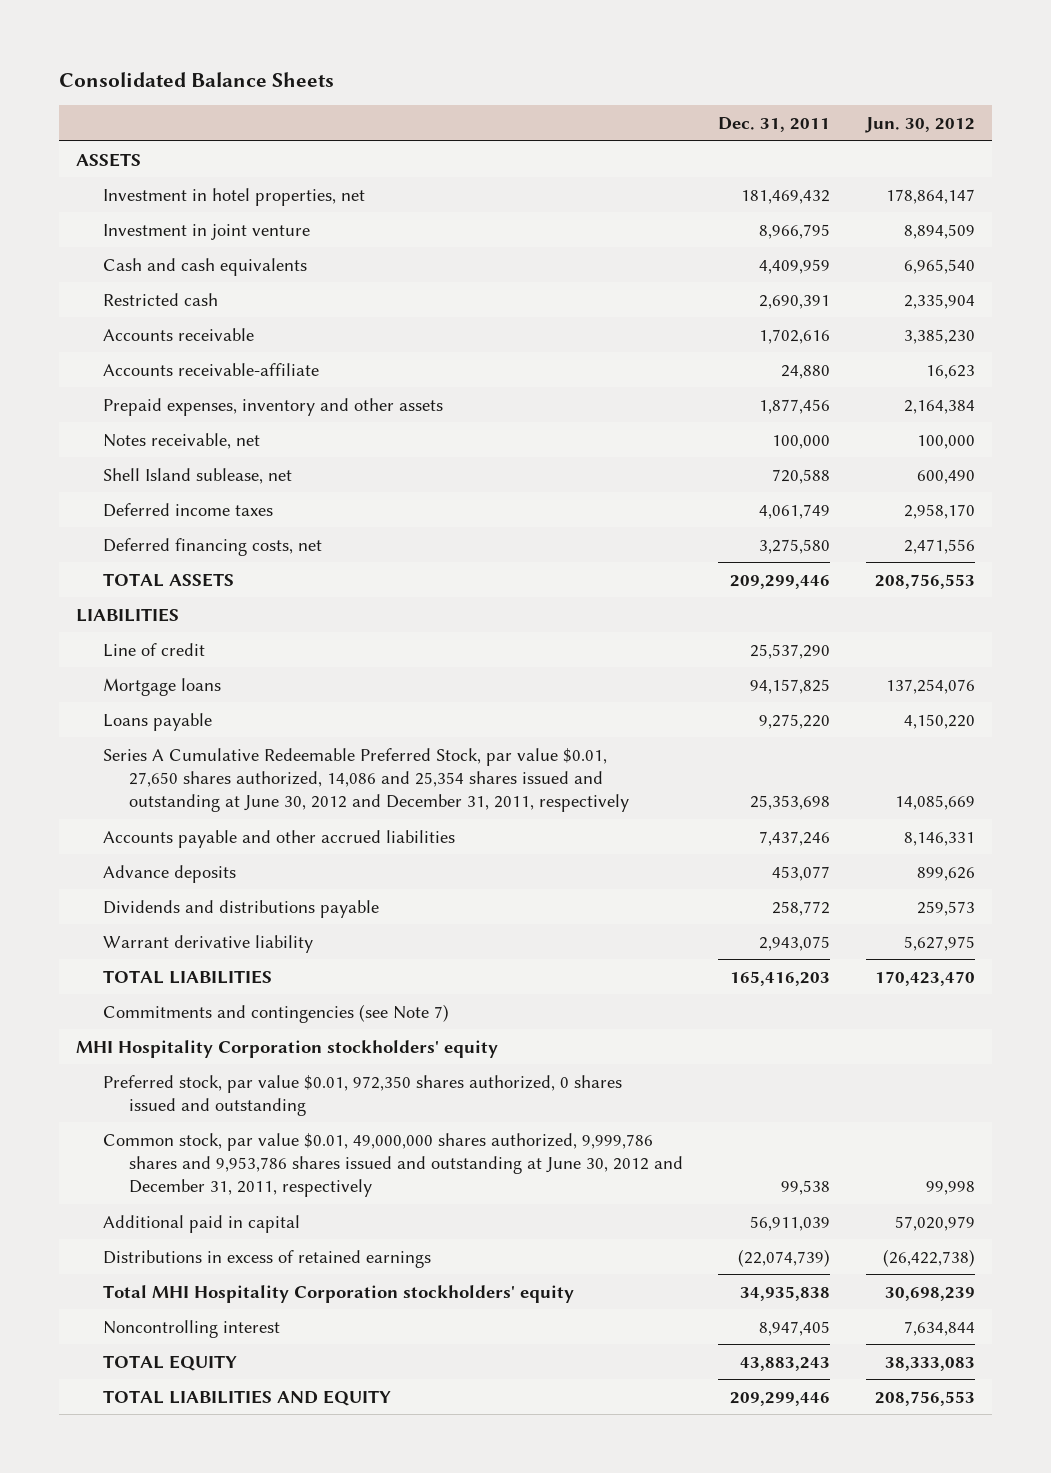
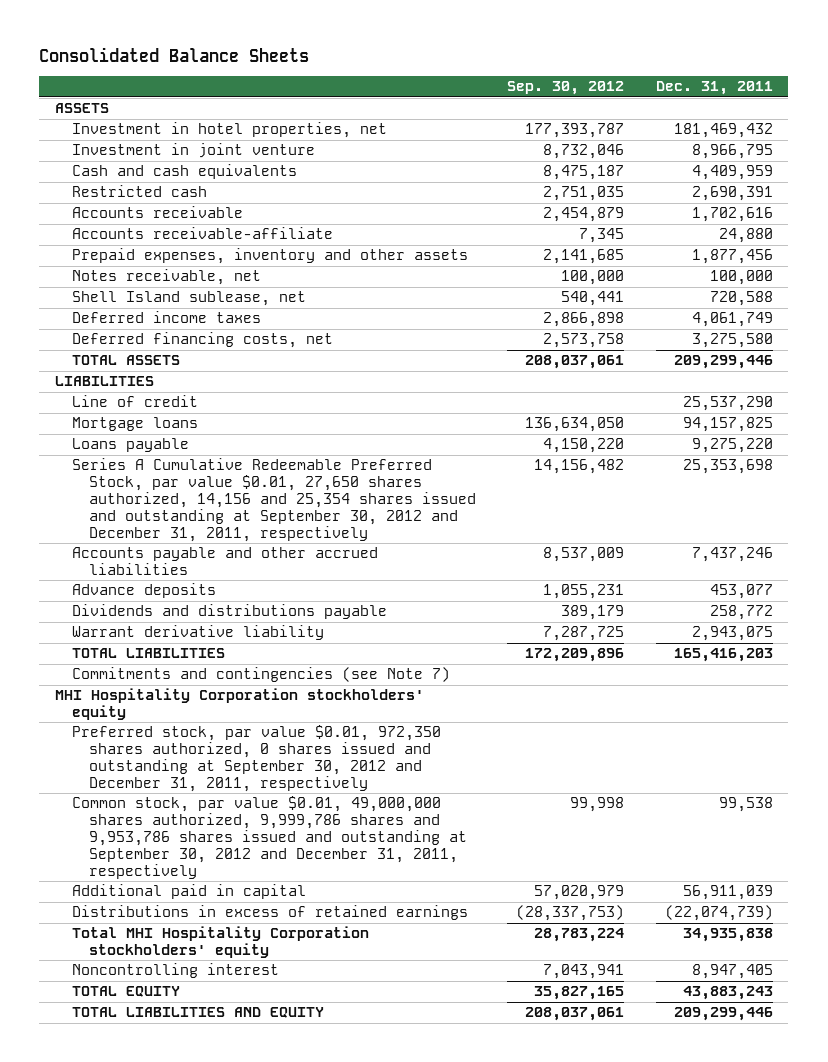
- | Dec. 31, 2011 | Jun. 30, 2012
+ | Sep. 30, 2012 | Dec. 31, 2011
- Series A Cumulative Redeemable Preferred Stock, par value $0.01, 27,650 shares authorized, 14,086 and 25,354 shares issued and outstanding at June 30, 2012 and December 31, 2011, respectively | 25,353,698 | 14,085,669
+ Series A Cumulative Redeemable Preferred Stock, par value $0.01, 27,650 shares authorized, 14,156 and 25,354 shares issued and outstanding at September 30, 2012 and December 31, 2011, respectively | 14,156,482 | 25,353,698
- Preferred stock, par value $0.01, 972,350 shares authorized, 0 shares issued and outstanding
- Common stock, par value $0.01, 49,000,000 shares authorized, 9,999,786 shares and 9,953,786 shares issued and outstanding at June 30, 2012 and December 31, 2011, respectively | 99,538 | 99,998
+ Preferred stock, par value $0.01, 972,350 shares authorized, 0 shares issued and outstanding at September 30, 2012 and December 31, 2011, respectively
+ Common stock, par value $0.01, 49,000,000 shares authorized, 9,999,786 shares and 9,953,786 shares issued and outstanding at September 30, 2012 and December 31, 2011, respectively | 99,998 | 99,538

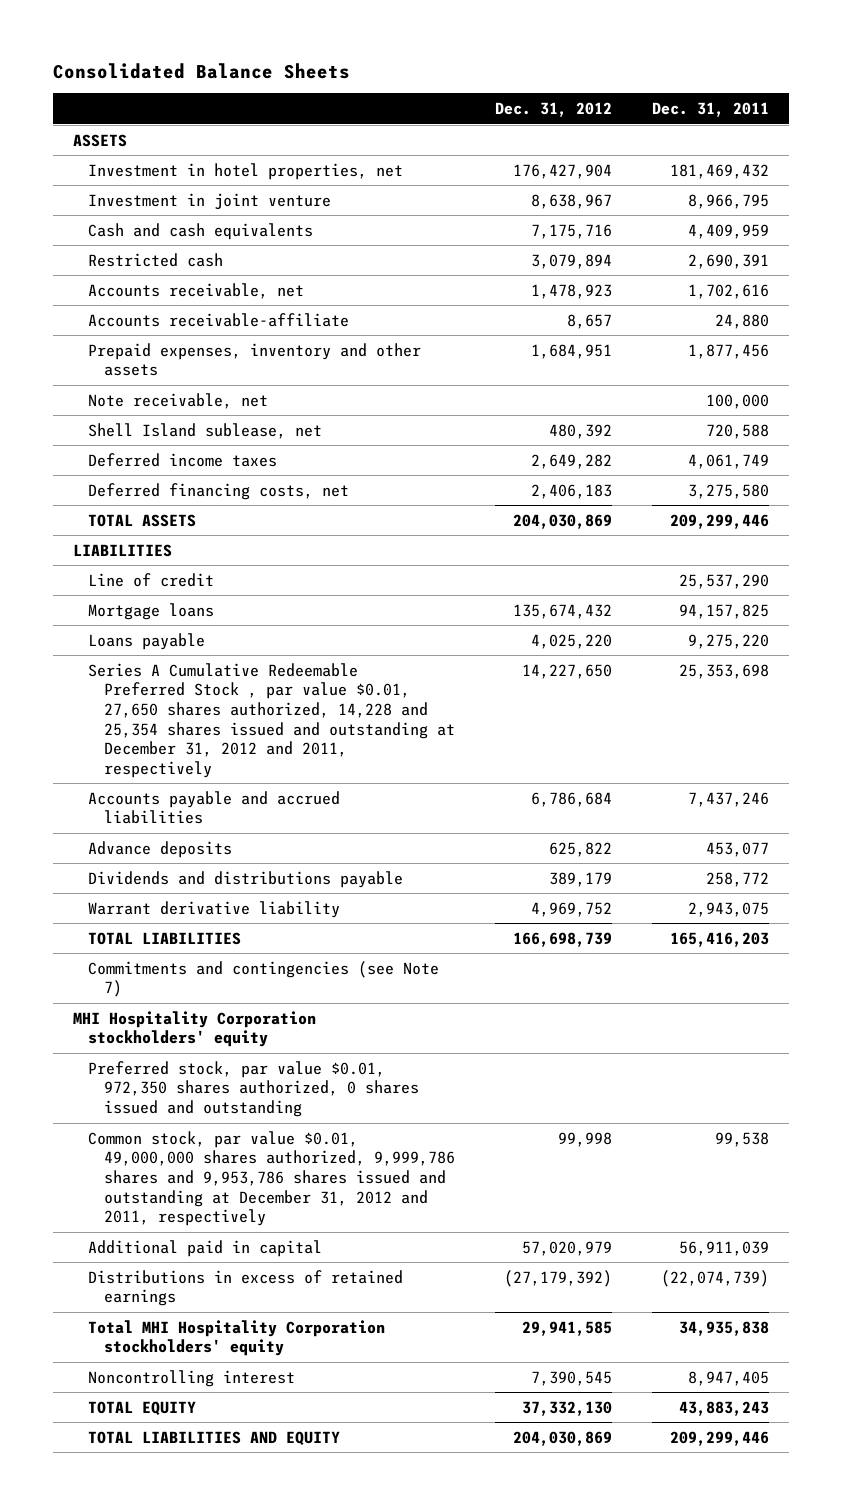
- | Sep. 30, 2012 | Dec. 31, 2011
+ | Dec. 31, 2012 | Dec. 31, 2011
- Accounts receivable | 2,454,879 | 1,702,616
+ Accounts receivable, net | 1,478,923 | 1,702,616
- Notes receivable, net | 100,000 | 100,000
+ Note receivable, net | | 100,000
- Series A Cumulative Redeemable Preferred Stock, par value $0.01, 27,650 shares authorized, 14,156 and 25,354 shares issued and outstanding at September 30, 2012 and December 31, 2011, respectively | 14,156,482 | 25,353,698
- Accounts payable and other accrued liabilities | 8,537,009 | 7,437,246
+ Series A Cumulative Redeemable Preferred Stock , par value $0.01, 27,650 shares authorized, 14,228 and 25,354 shares issued and outstanding at December 31, 2012 and 2011, respectively | 14,227,650 | 25,353,698
+ Accounts payable and accrued liabilities | 6,786,684 | 7,437,246
- Preferred stock, par value $0.01, 972,350 shares authorized, 0 shares issued and outstanding at September 30, 2012 and December 31, 2011, respectively
- Common stock, par value $0.01, 49,000,000 shares authorized, 9,999,786 shares and 9,953,786 shares issued and outstanding at September 30, 2012 and December 31, 2011, respectively | 99,998 | 99,538
+ Preferred stock, par value $0.01, 972,350 shares authorized, 0 shares issued and outstanding
+ Common stock, par value $0.01, 49,000,000 shares authorized, 9,999,786 shares and 9,953,786 shares issued and outstanding at December 31, 2012 and 2011, respectively | 99,998 | 99,538

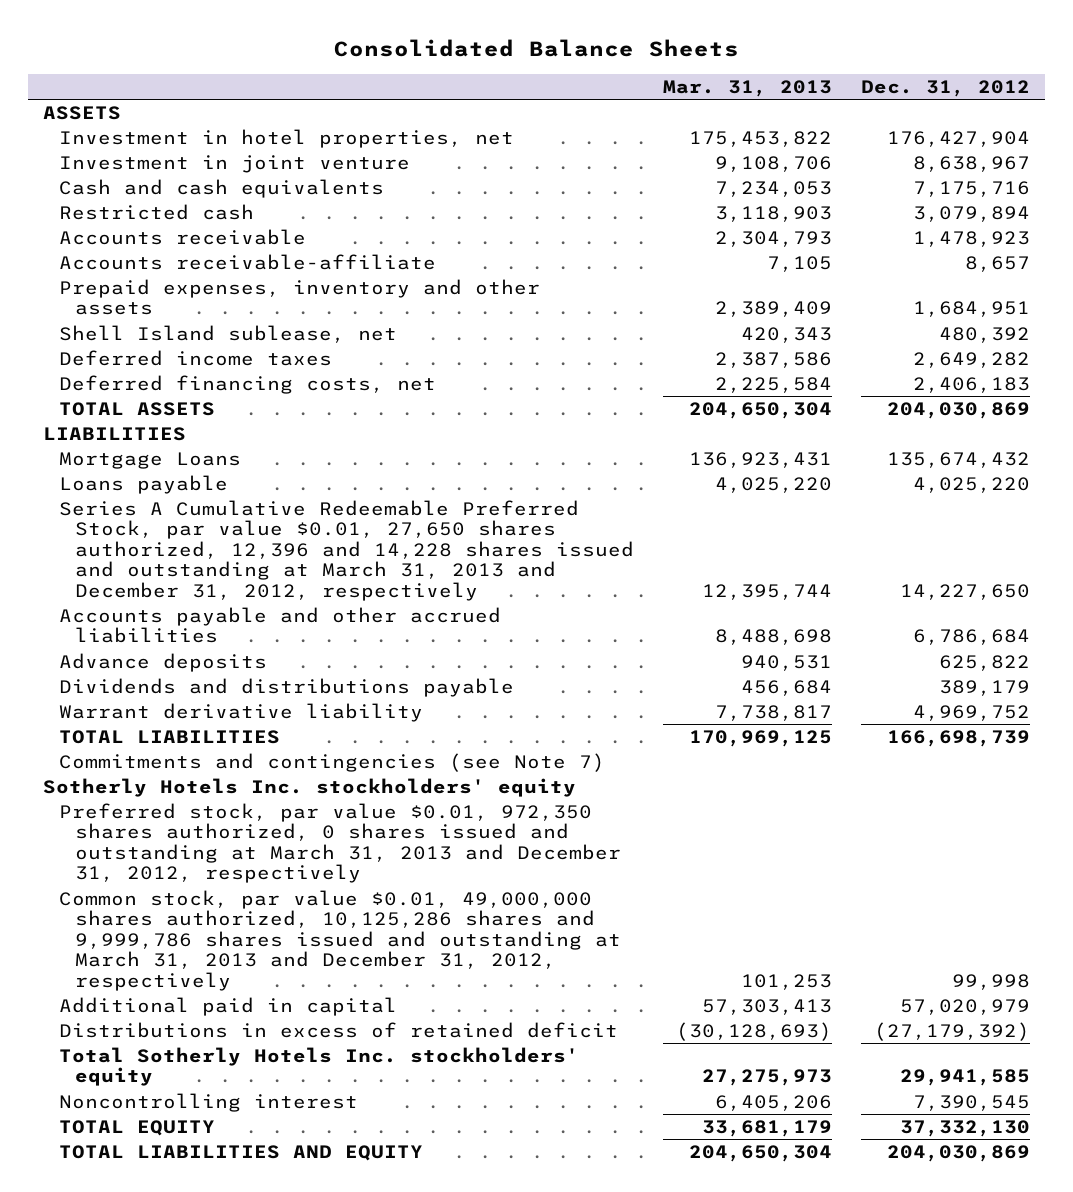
- | Dec. 31, 2012 | Dec. 31, 2011
+ | Mar. 31, 2013 | Dec. 31, 2012
- Accounts receivable, net | 1,478,923 | 1,702,616
+ Accounts receivable | 2,304,793 | 1,478,923
- Note receivable, net | | 100,000
- Line of credit | | 25,537,290
- Mortgage loans | 135,674,432 | 94,157,825
+ Mortgage Loans | 136,923,431 | 135,674,432
- Series A Cumulative Redeemable Preferred Stock , par value $0.01, 27,650 shares authorized, 14,228 and 25,354 shares issued and outstanding at December 31, 2012 and 2011, respectively | 14,227,650 | 25,353,698
- Accounts payable and accrued liabilities | 6,786,684 | 7,437,246
+ Series A Cumulative Redeemable Preferred Stock, par value $0.01, 27,650 shares authorized, 12,396 and 14,228 shares issued and outstanding at March 31, 2013 and December 31, 2012, respectively | 12,395,744 | 14,227,650
+ Accounts payable and other accrued liabilities | 8,488,698 | 6,786,684
- MHI Hospitality Corporation stockholders' equity
- Preferred stock, par value $0.01, 972,350 shares authorized, 0 shares issued and outstanding
- Common stock, par value $0.01, 49,000,000 shares authorized, 9,999,786 shares and 9,953,786 shares issued and outstanding at December 31, 2012 and 2011, respectively | 99,998 | 99,538
+ Sotherly Hotels Inc. stockholders' equity
+ Preferred stock, par value $0.01, 972,350 shares authorized, 0 shares issued and outstanding at March 31, 2013 and December 31, 2012, respectively
+ Common stock, par value $0.01, 49,000,000 shares authorized, 10,125,286 shares and 9,999,786 shares issued and outstanding at March 31, 2013 and December 31, 2012, respectively | 101,253 | 99,998
- Distributions in excess of retained earnings | (27,179,392) | (22,074,739)
- Total MHI Hospitality Corporation stockholders' equity | 29,941,585 | 34,935,838
+ Distributions in excess of retained deficit | (30,128,693) | (27,179,392)
+ Total Sotherly Hotels Inc. stockholders' equity | 27,275,973 | 29,941,585

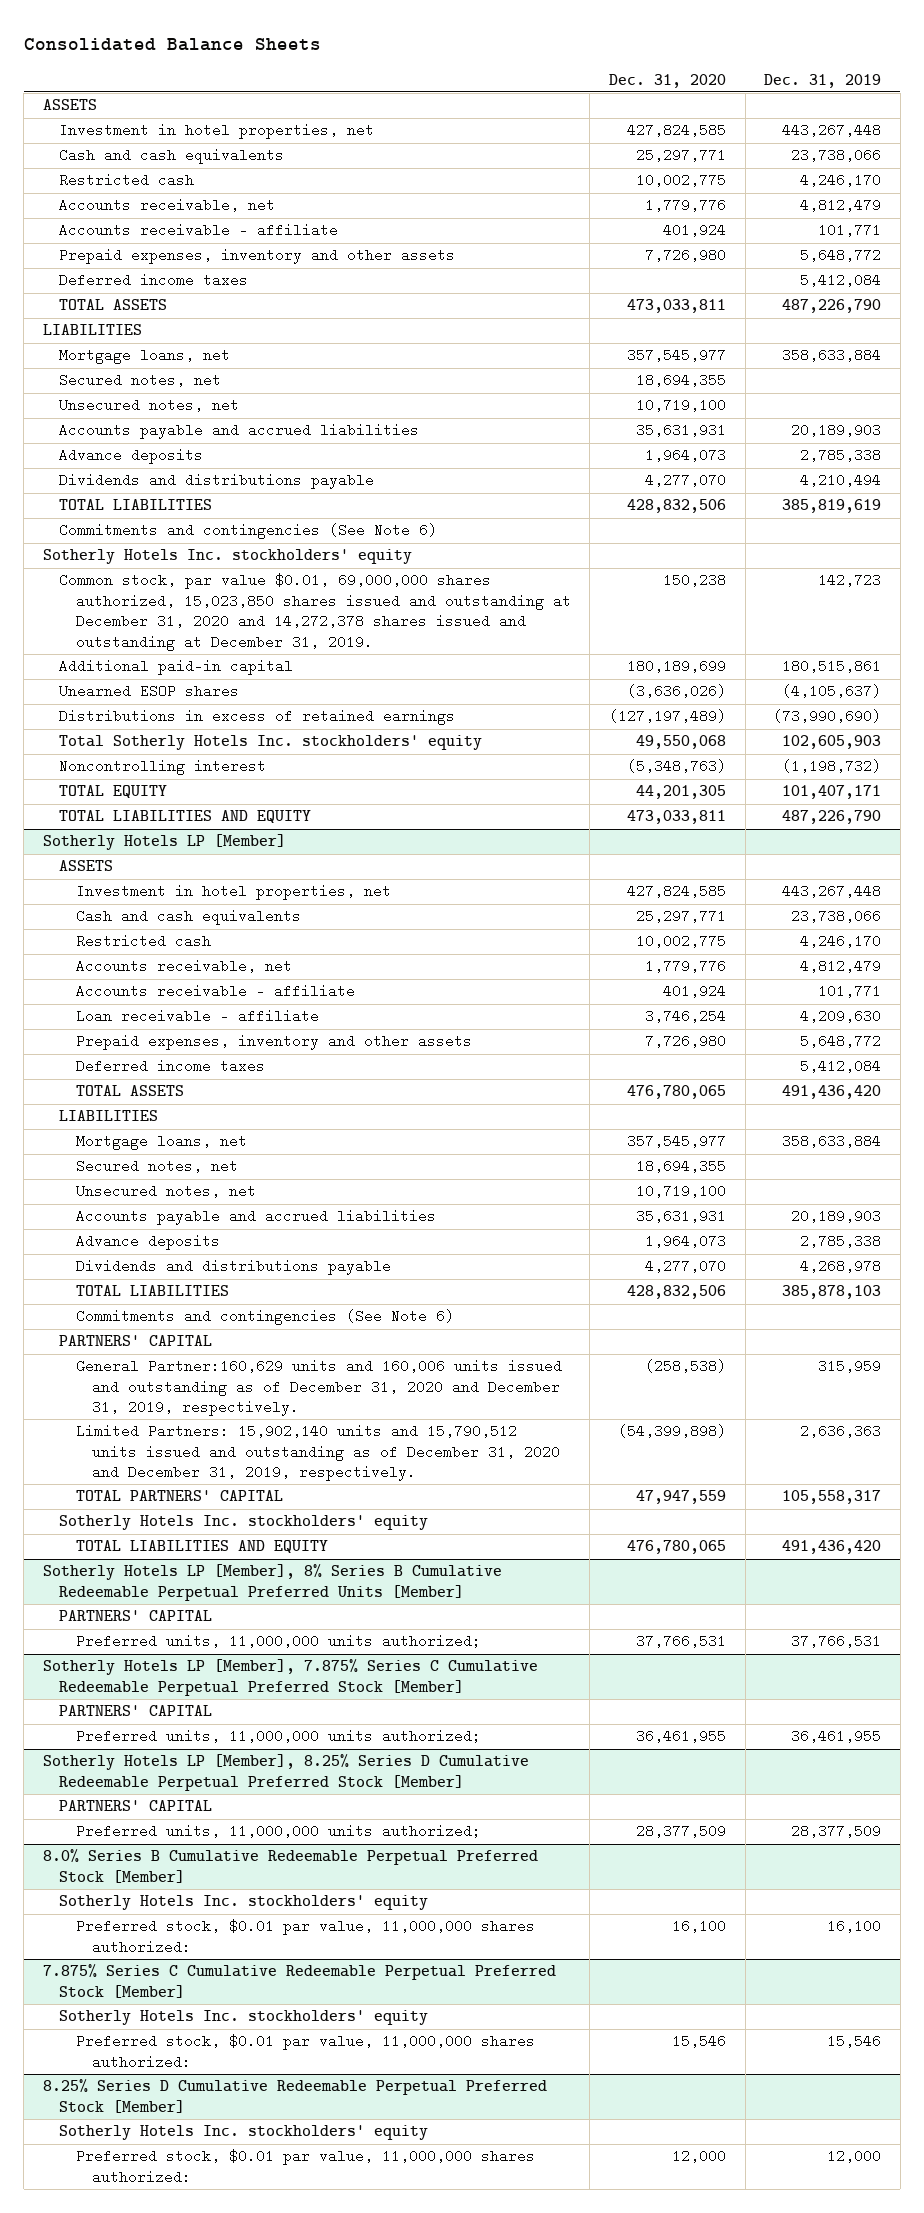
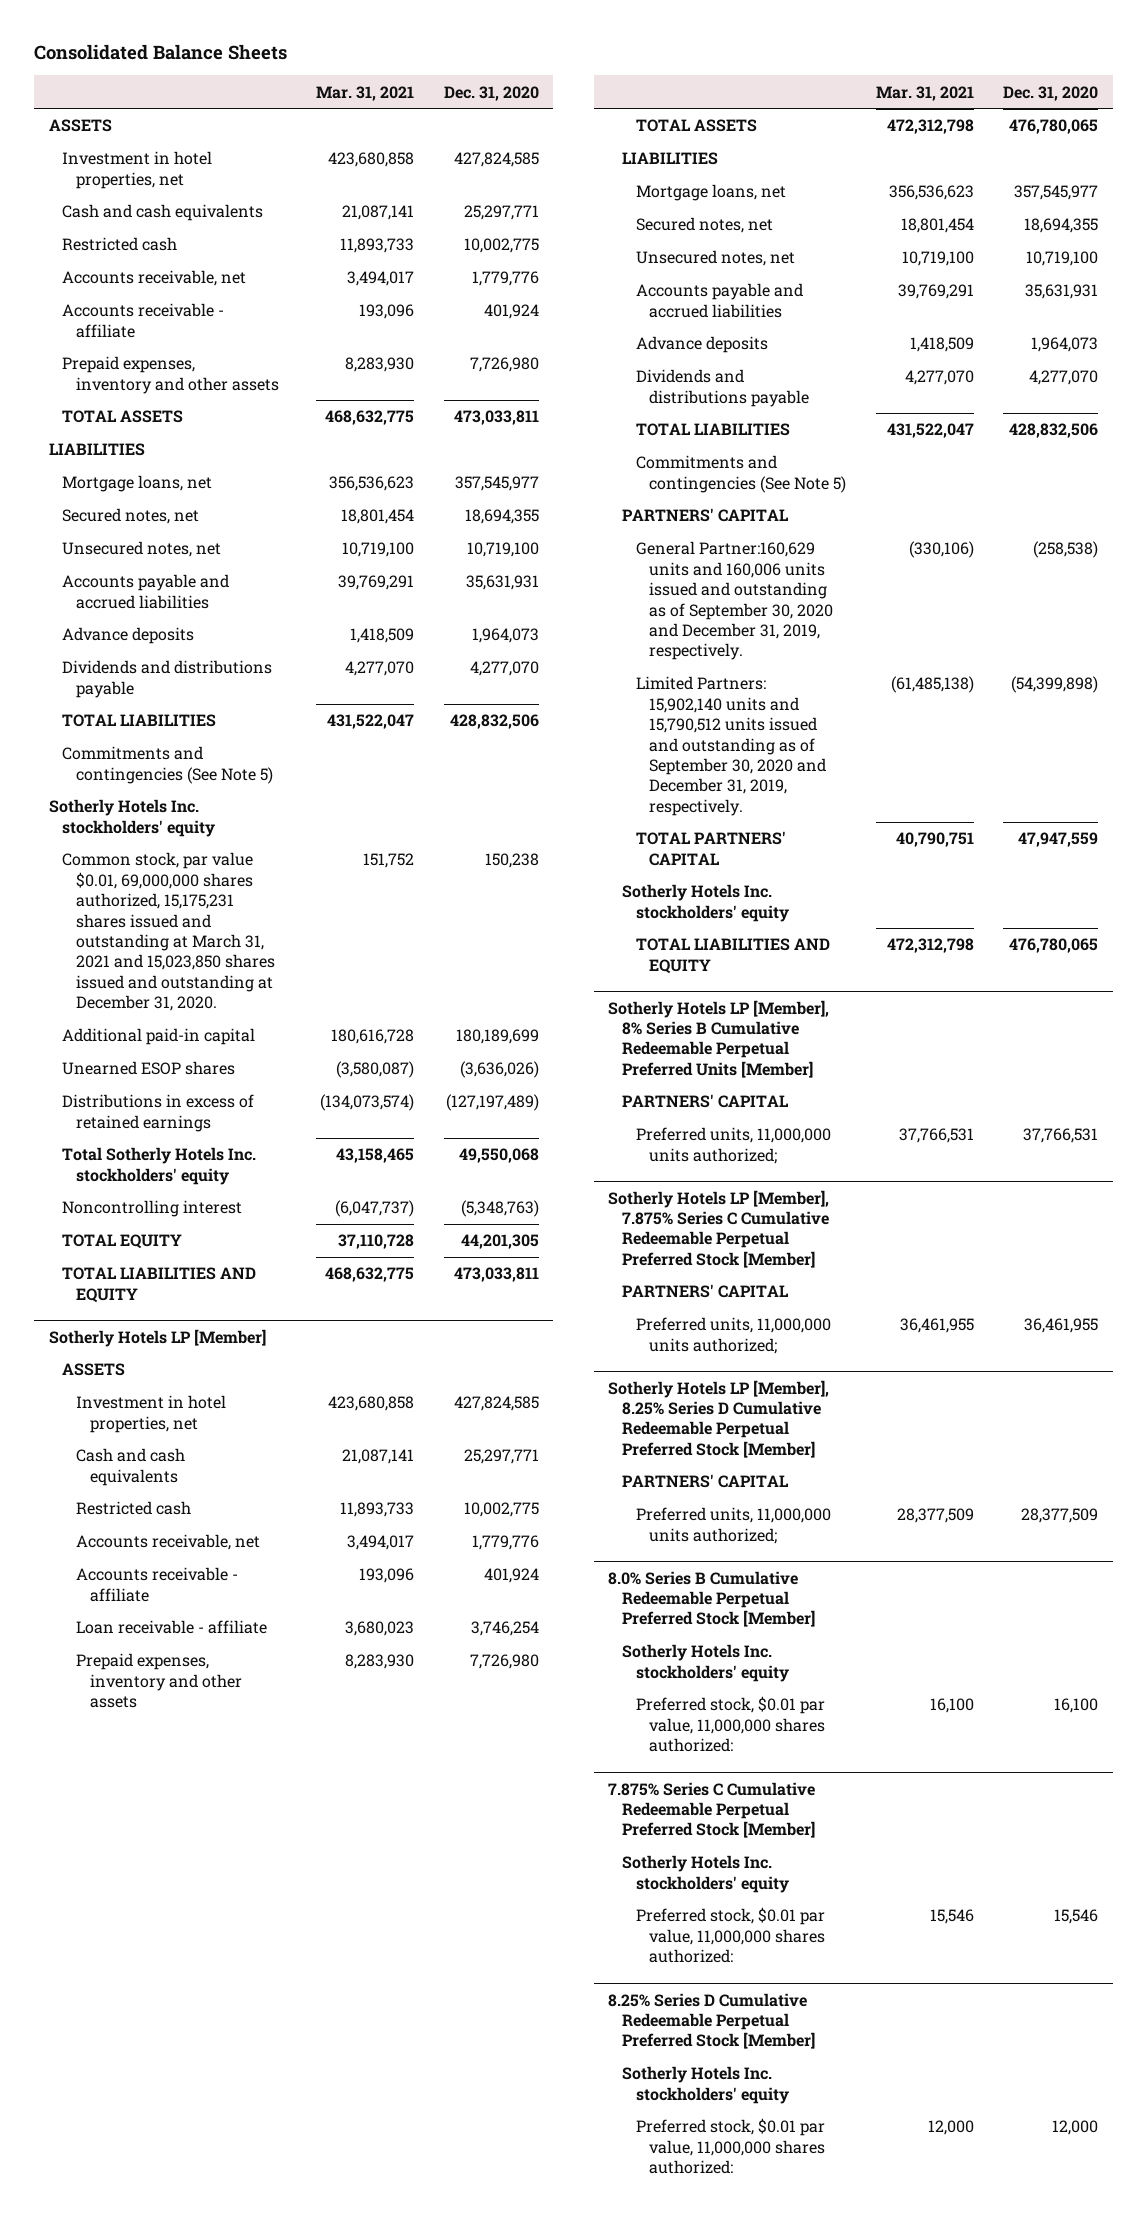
- | Dec. 31, 2020 | Dec. 31, 2019
+ | Mar. 31, 2021 | Dec. 31, 2020
- Deferred income taxes | | 5,412,084
- Commitments and contingencies (See Note 6)
+ Commitments and contingencies (See Note 5)
- Common stock, par value $0.01, 69,000,000 shares authorized, 15,023,850 shares issued and outstanding at December 31, 2020 and 14,272,378 shares issued and outstanding at December 31, 2019. | 150,238 | 142,723
+ Common stock, par value $0.01, 69,000,000 shares authorized, 15,175,231 shares issued and outstanding at March 31, 2021 and 15,023,850 shares issued and outstanding at December 31, 2020. | 151,752 | 150,238
@ Sotherly Hotels LP [Member]
- Deferred income taxes | | 5,412,084
- Commitments and contingencies (See Note 6)
+ Commitments and contingencies (See Note 5)
- General Partner:160,629 units and 160,006 units issued and outstanding as of December 31, 2020 and December 31, 2019, respectively. | (258,538) | 315,959
- Limited Partners: 15,902,140 units and 15,790,512 units issued and outstanding as of December 31, 2020 and December 31, 2019, respectively. | (54,399,898) | 2,636,363
+ General Partner:160,629 units and 160,006 units issued and outstanding as of September 30, 2020 and December 31, 2019, respectively. | (330,106) | (258,538)
+ Limited Partners: 15,902,140 units and 15,790,512 units issued and outstanding as of September 30, 2020 and December 31, 2019, respectively. | (61,485,138) | (54,399,898)

